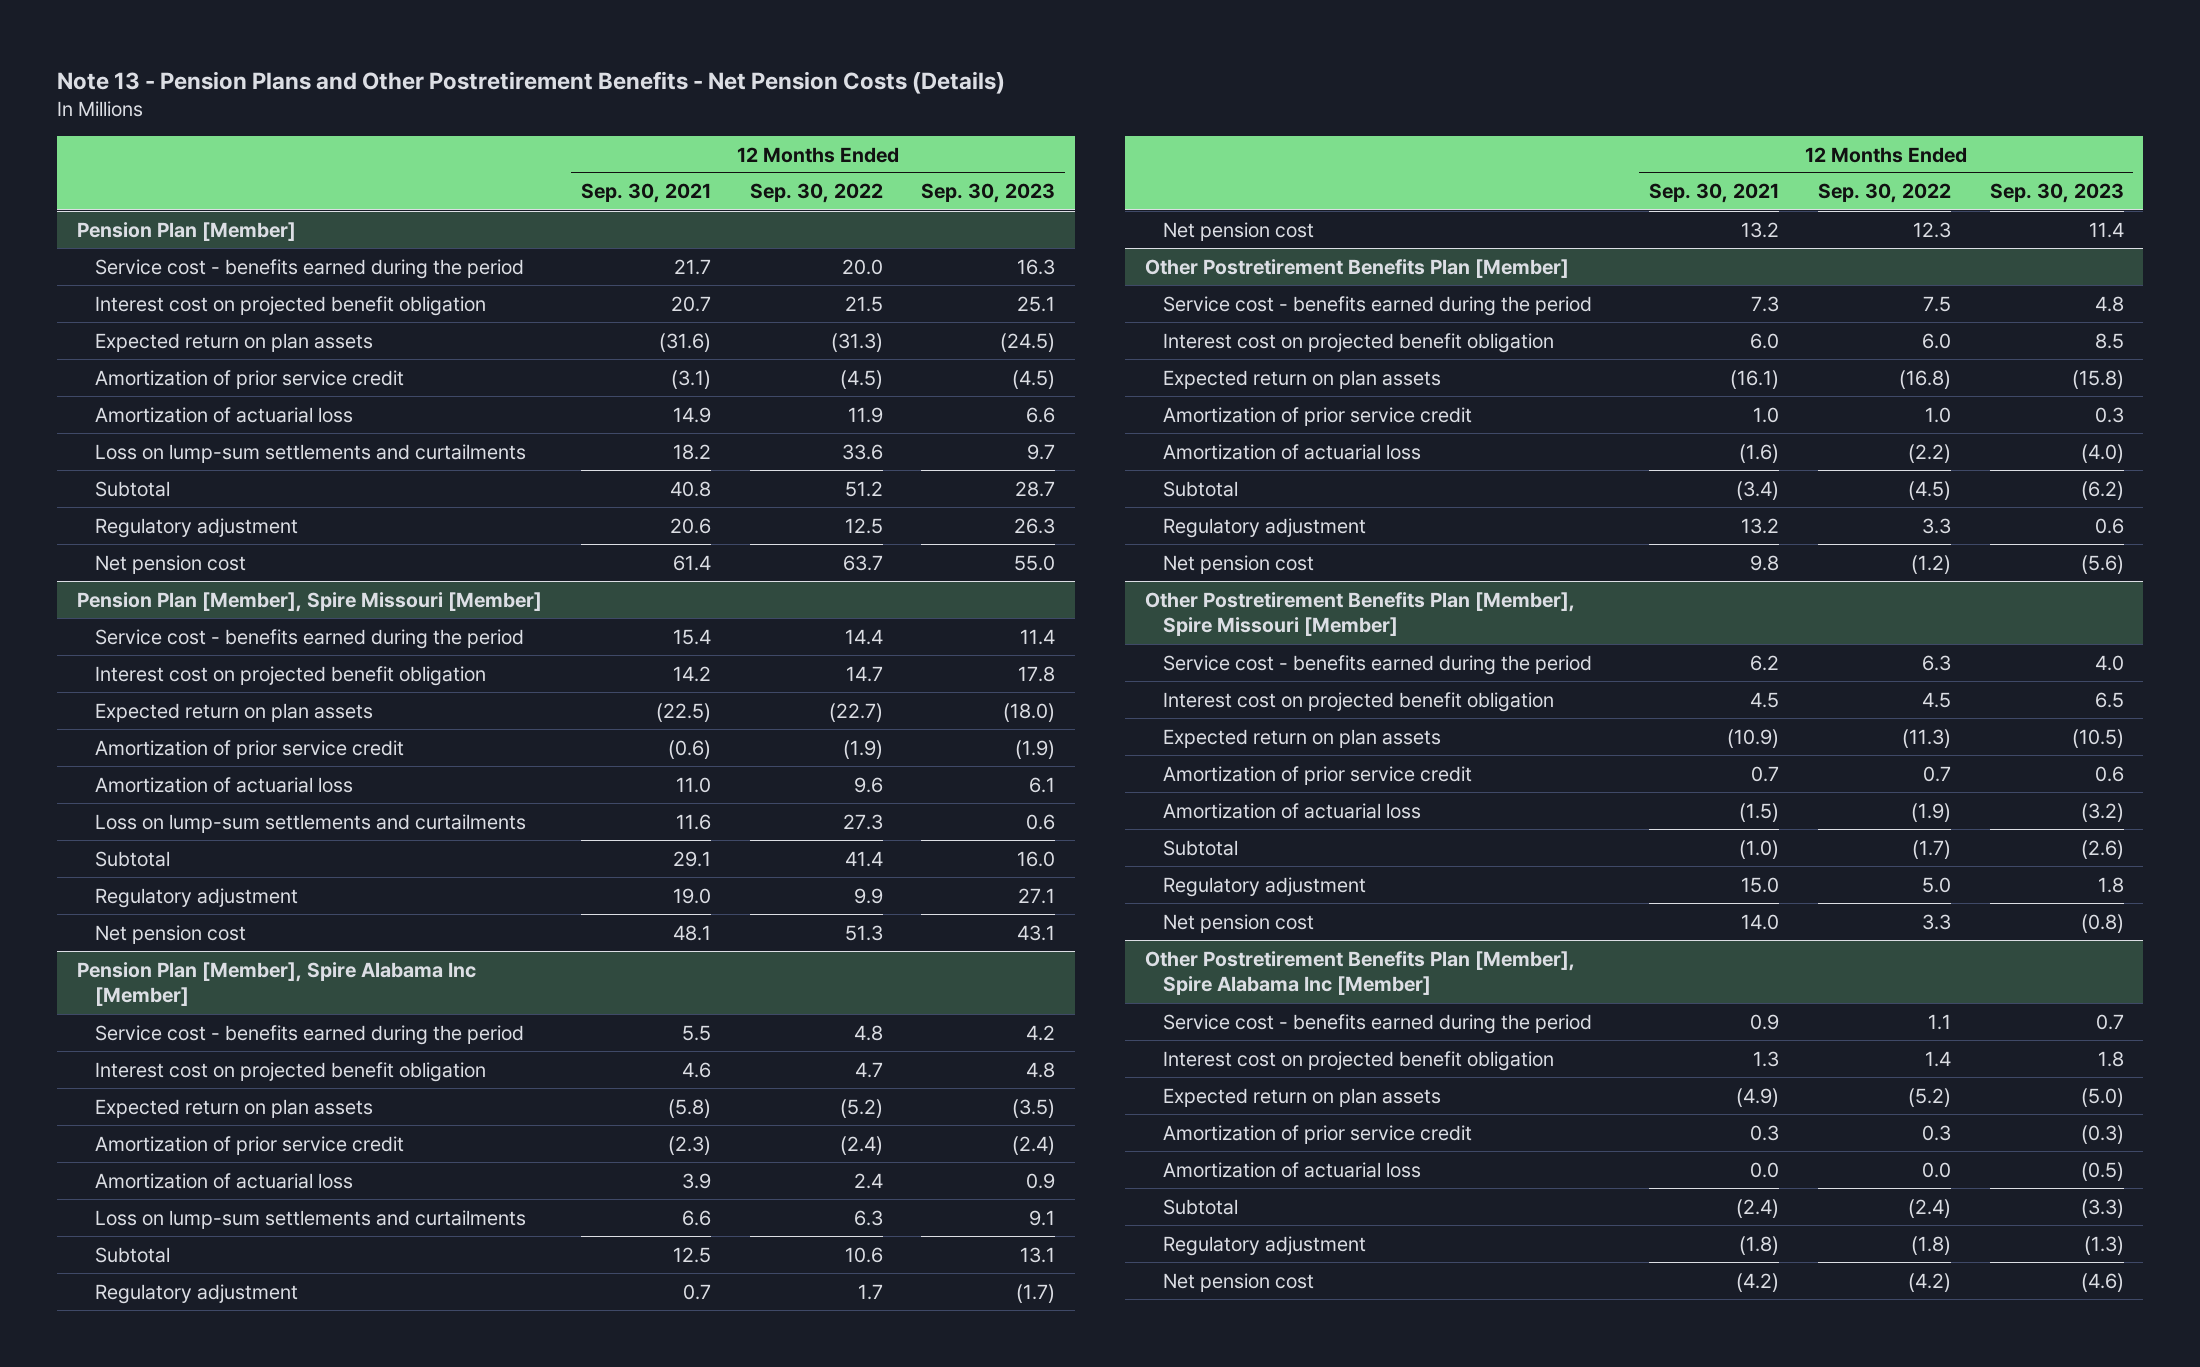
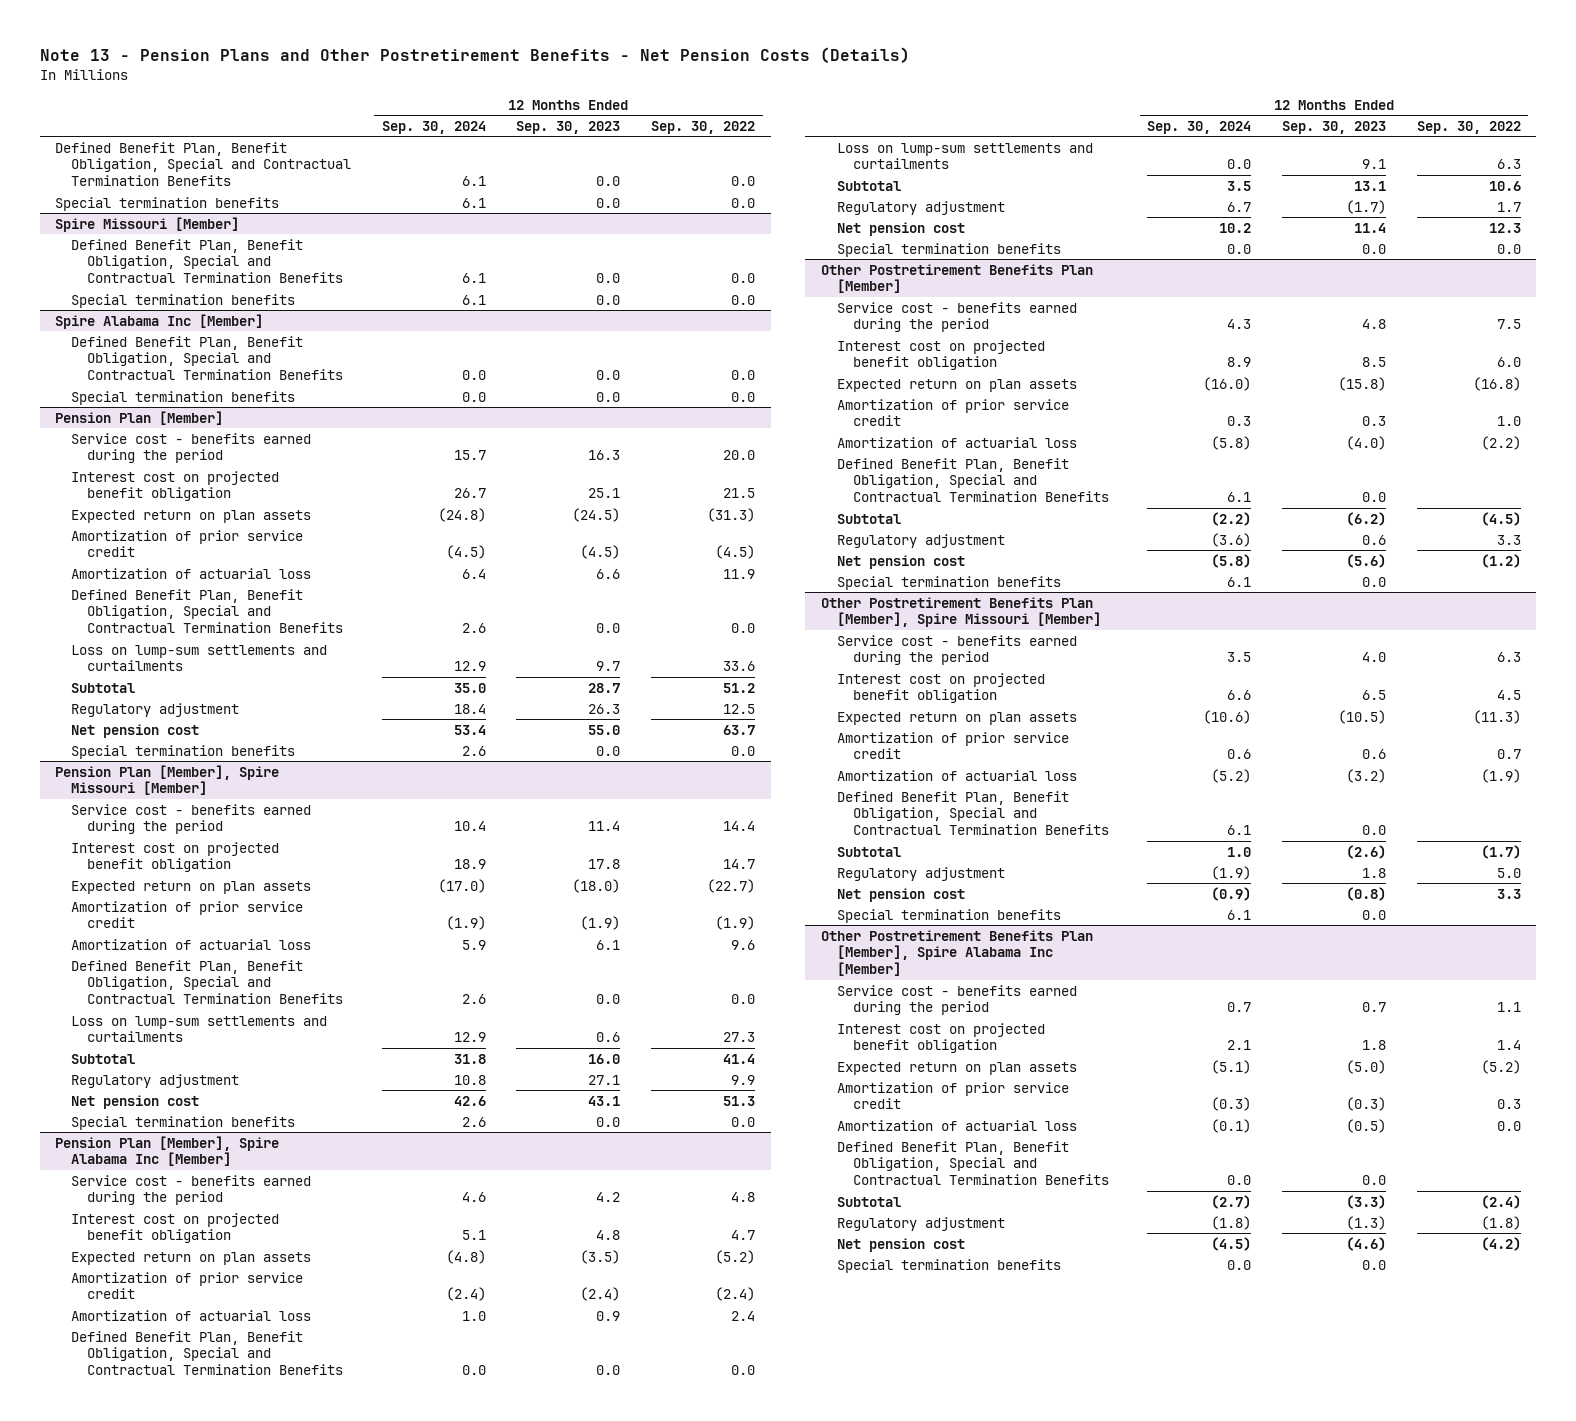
- | 12 Months Ended Sep. 30, 2021 | 12 Months Ended Sep. 30, 2022 | 12 Months Ended Sep. 30, 2023
+ | 12 Months Ended Sep. 30, 2024 | 12 Months Ended Sep. 30, 2023 | 12 Months Ended Sep. 30, 2022
+ Defined Benefit Plan, Benefit Obligation, Special and Contractual Termination Benefits | 6.1 | 0.0 | 0.0
+ Special termination benefits | 6.1 | 0.0 | 0.0
+ Spire Missouri [Member]
+ Defined Benefit Plan, Benefit Obligation, Special and Contractual Termination Benefits | 6.1 | 0.0 | 0.0
+ Special termination benefits | 6.1 | 0.0 | 0.0
+ Spire Alabama Inc [Member]
+ Defined Benefit Plan, Benefit Obligation, Special and Contractual Termination Benefits | 0.0 | 0.0 | 0.0
+ Special termination benefits | 0.0 | 0.0 | 0.0
@ Pension Plan [Member]
+ Defined Benefit Plan, Benefit Obligation, Special and Contractual Termination Benefits | 2.6 | 0.0 | 0.0
+ Special termination benefits | 2.6 | 0.0 | 0.0
@ Pension Plan [Member], Spire Missouri [Member]
+ Defined Benefit Plan, Benefit Obligation, Special and Contractual Termination Benefits | 2.6 | 0.0 | 0.0
+ Special termination benefits | 2.6 | 0.0 | 0.0
@ Pension Plan [Member], Spire Alabama Inc [Member]
+ Defined Benefit Plan, Benefit Obligation, Special and Contractual Termination Benefits | 0.0 | 0.0 | 0.0
+ Special termination benefits | 0.0 | 0.0 | 0.0
@ Other Postretirement Benefits Plan [Member]
+ Defined Benefit Plan, Benefit Obligation, Special and Contractual Termination Benefits | 6.1 | 0.0 |
+ Special termination benefits | 6.1 | 0.0 |
@ Other Postretirement Benefits Plan [Member], Spire Missouri [Member]
+ Defined Benefit Plan, Benefit Obligation, Special and Contractual Termination Benefits | 6.1 | 0.0 |
+ Special termination benefits | 6.1 | 0.0 |
@ Other Postretirement Benefits Plan [Member], Spire Alabama Inc [Member]
+ Defined Benefit Plan, Benefit Obligation, Special and Contractual Termination Benefits | 0.0 | 0.0 |
+ Special termination benefits | 0.0 | 0.0 |

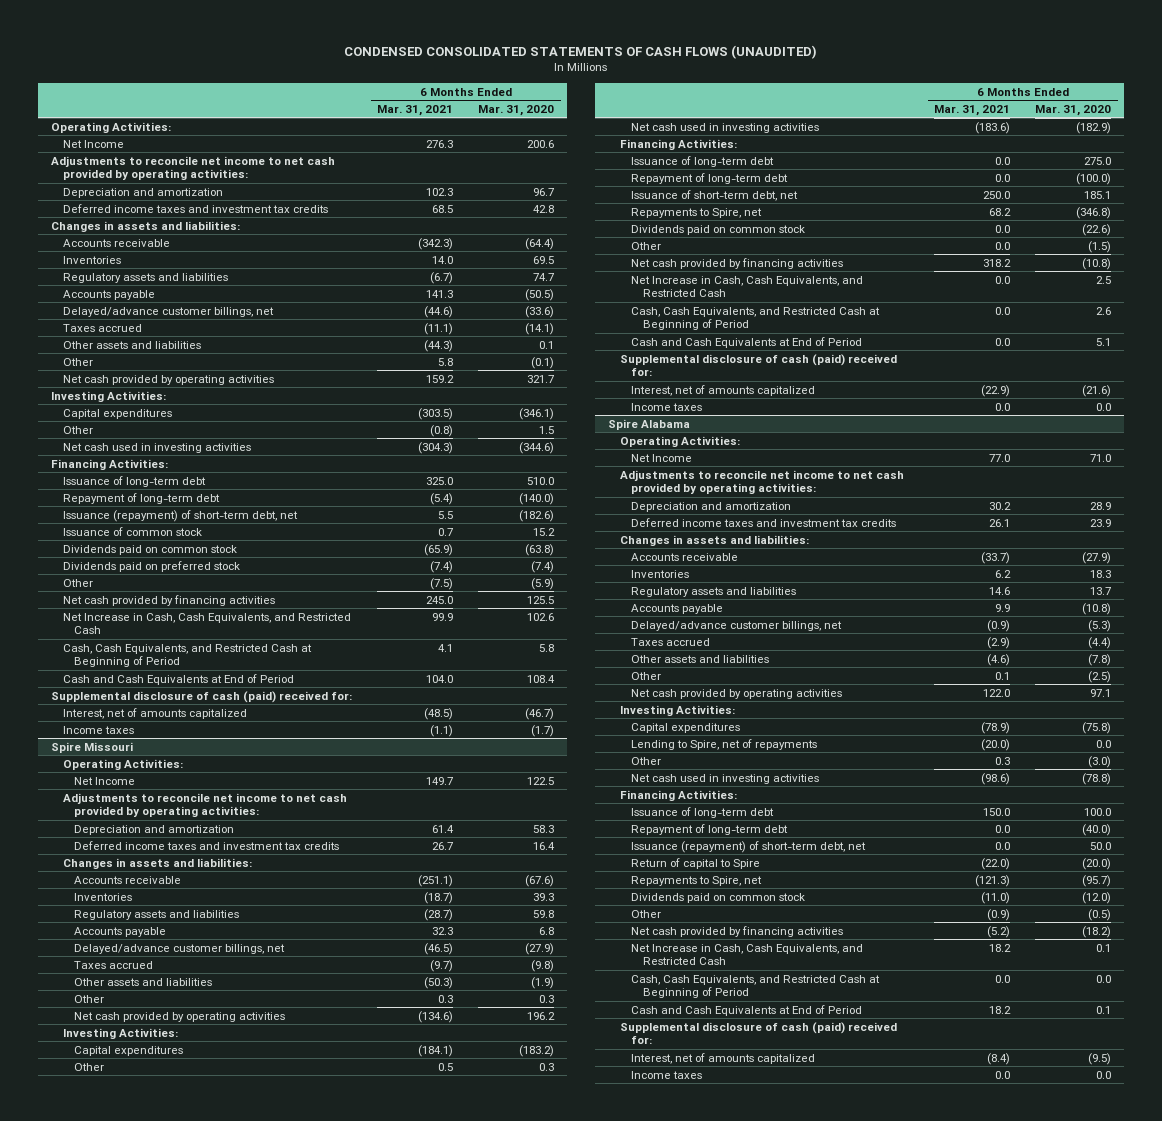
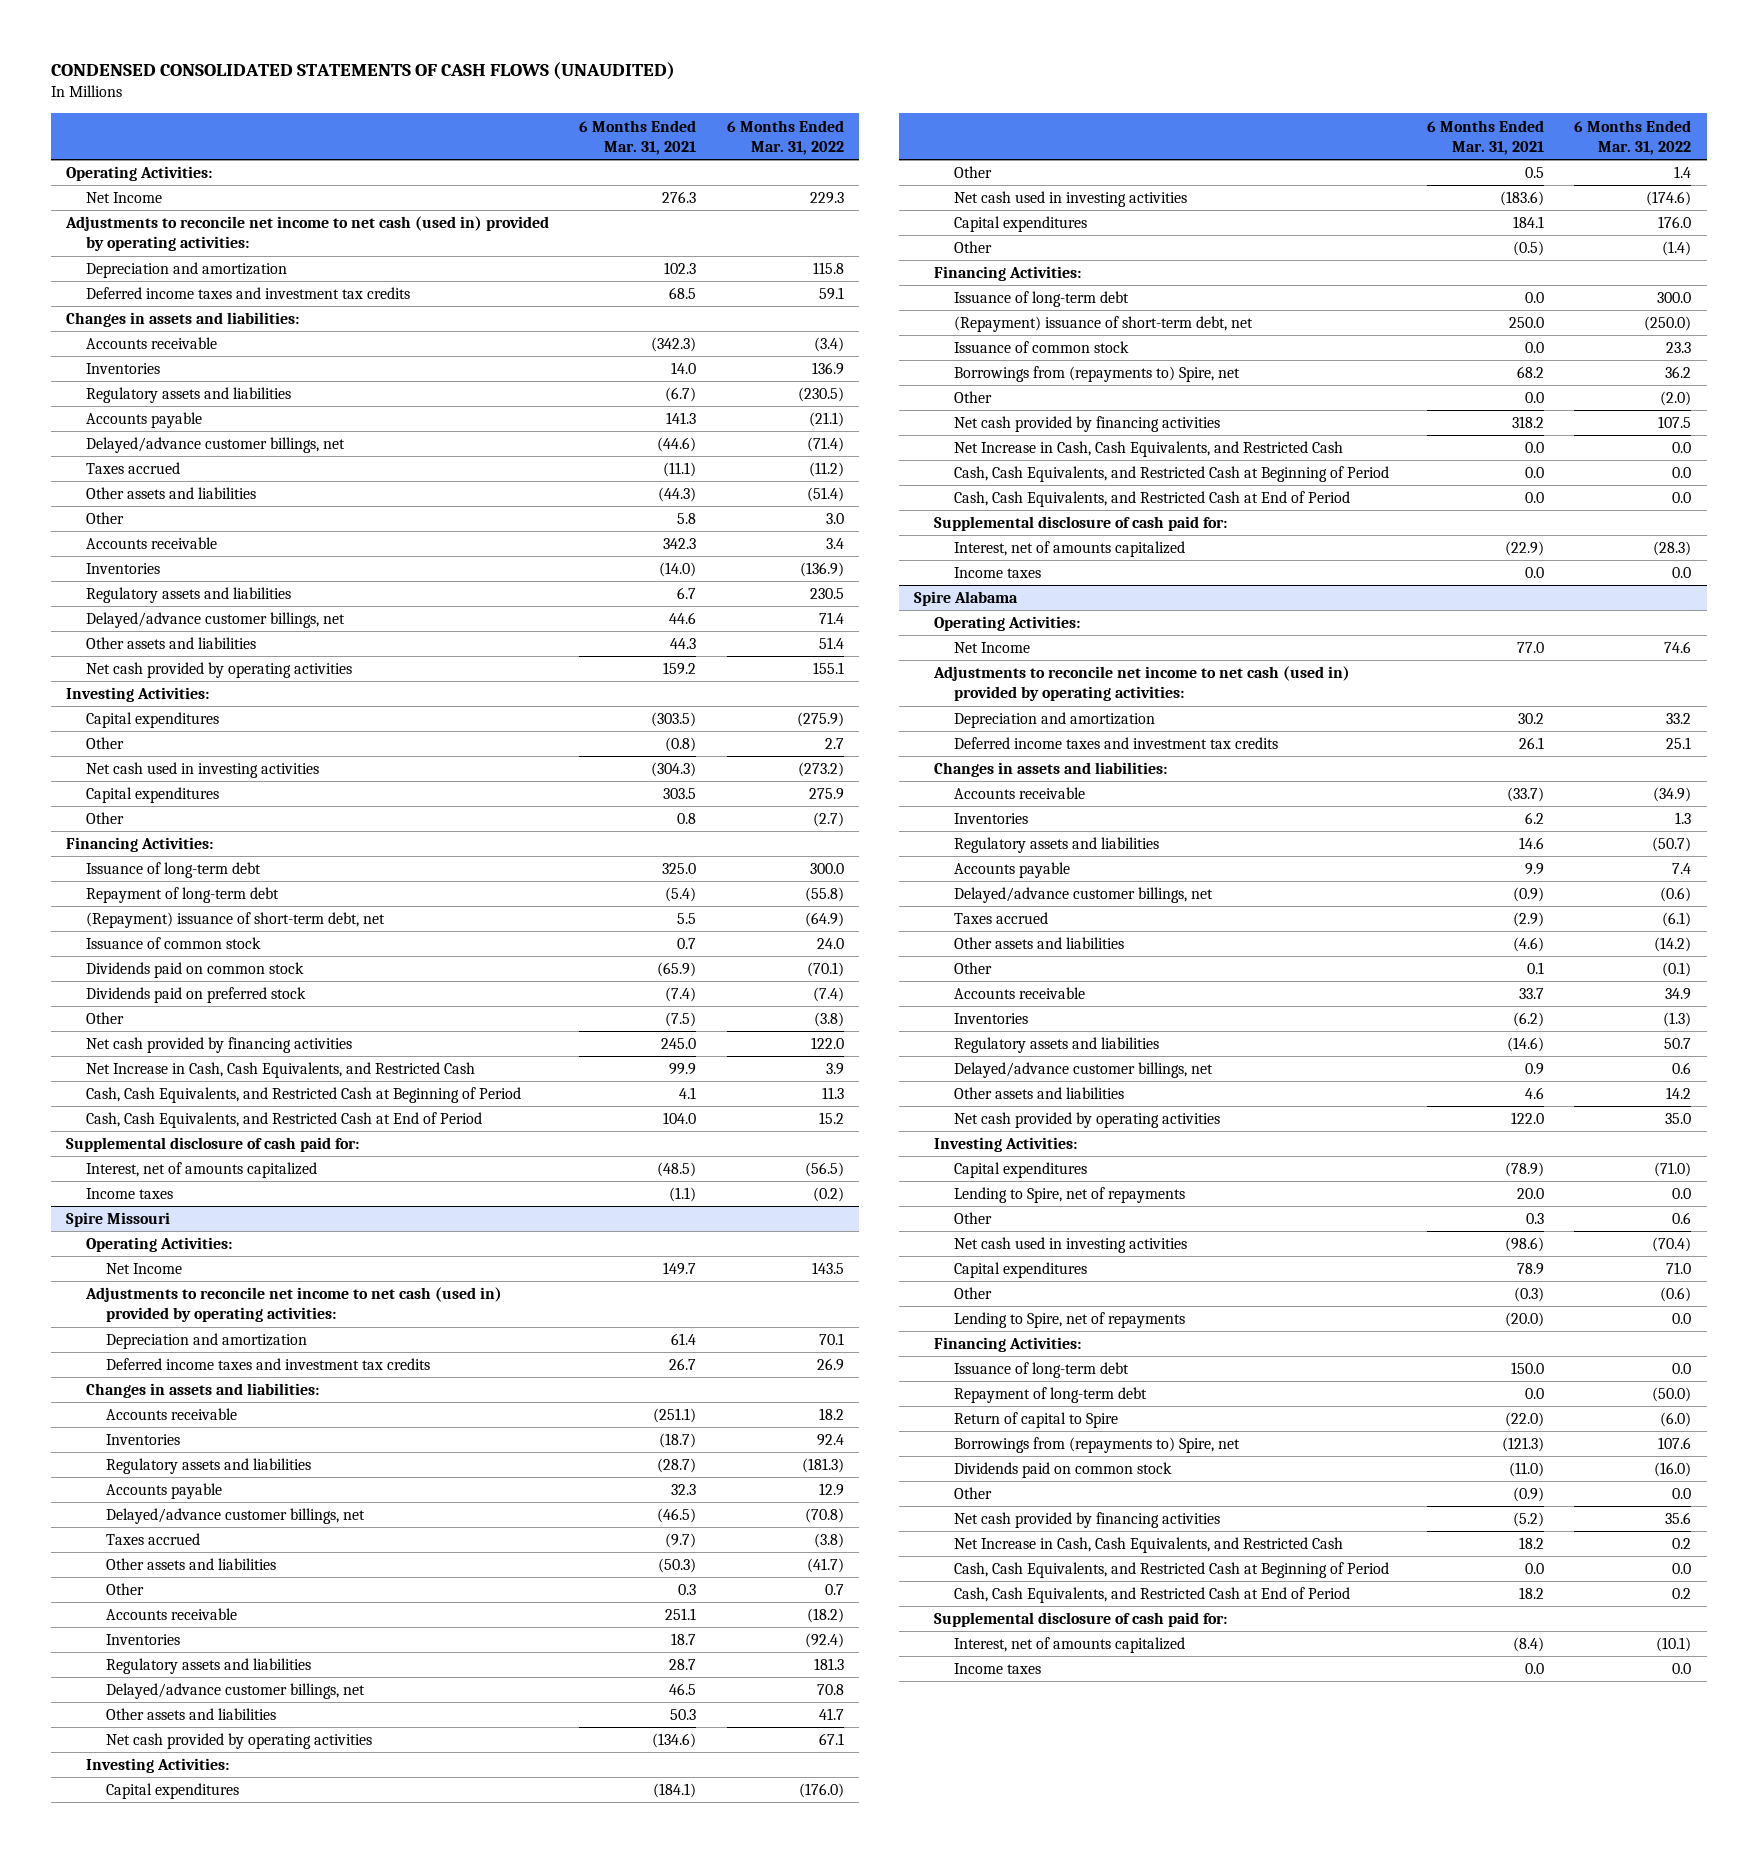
- | 6 Months Ended Mar. 31, 2021 | 6 Months Ended Mar. 31, 2020
+ | 6 Months Ended Mar. 31, 2021 | 6 Months Ended Mar. 31, 2022
- Adjustments to reconcile net income to net cash provided by operating activities:
+ Adjustments to reconcile net income to net cash (used in) provided by operating activities:
+ Accounts receivable | 342.3 | 3.4
+ Inventories | (14.0) | (136.9)
+ Regulatory assets and liabilities | 6.7 | 230.5
+ Delayed/advance customer billings, net | 44.6 | 71.4
+ Other assets and liabilities | 44.3 | 51.4
+ Capital expenditures | 303.5 | 275.9
+ Other | 0.8 | (2.7)
- Issuance (repayment) of short-term debt, net | 5.5 | (182.6)
+ (Repayment) issuance of short-term debt, net | 5.5 | (64.9)
- Cash and Cash Equivalents at End of Period | 104.0 | 108.4
- Supplemental disclosure of cash (paid) received for:
+ Cash, Cash Equivalents, and Restricted Cash at End of Period | 104.0 | 15.2
+ Supplemental disclosure of cash paid for:
@ Spire Missouri
- Adjustments to reconcile net income to net cash provided by operating activities:
+ Adjustments to reconcile net income to net cash (used in) provided by operating activities:
+ Accounts receivable | 251.1 | (18.2)
+ Inventories | 18.7 | (92.4)
+ Regulatory assets and liabilities | 28.7 | 181.3
+ Delayed/advance customer billings, net | 46.5 | 70.8
+ Other assets and liabilities | 50.3 | 41.7
+ Capital expenditures | 184.1 | 176.0
+ Other | (0.5) | (1.4)
- Repayment of long-term debt | 0.0 | (100.0)
- Issuance of short-term debt, net | 250.0 | 185.1
- Repayments to Spire, net | 68.2 | (346.8)
- Dividends paid on common stock | 0.0 | (22.6)
+ (Repayment) issuance of short-term debt, net | 250.0 | (250.0)
+ Issuance of common stock | 0.0 | 23.3
+ Borrowings from (repayments to) Spire, net | 68.2 | 36.2
- Cash and Cash Equivalents at End of Period | 0.0 | 5.1
- Supplemental disclosure of cash (paid) received for:
+ Cash, Cash Equivalents, and Restricted Cash at End of Period | 0.0 | 0.0
+ Supplemental disclosure of cash paid for:
@ Spire Alabama
- Adjustments to reconcile net income to net cash provided by operating activities:
+ Adjustments to reconcile net income to net cash (used in) provided by operating activities:
+ Accounts receivable | 33.7 | 34.9
+ Inventories | (6.2) | (1.3)
+ Regulatory assets and liabilities | (14.6) | 50.7
+ Delayed/advance customer billings, net | 0.9 | 0.6
+ Other assets and liabilities | 4.6 | 14.2
+ Lending to Spire, net of repayments | 20.0 | 0.0
+ Capital expenditures | 78.9 | 71.0
+ Other | (0.3) | (0.6)
moved down: Lending to Spire, net of repayments | (20.0) | 0.0
- Issuance (repayment) of short-term debt, net | 0.0 | 50.0
- Repayments to Spire, net | (121.3) | (95.7)
+ Borrowings from (repayments to) Spire, net | (121.3) | 107.6
- Cash and Cash Equivalents at End of Period | 18.2 | 0.1
- Supplemental disclosure of cash (paid) received for:
+ Cash, Cash Equivalents, and Restricted Cash at End of Period | 18.2 | 0.2
+ Supplemental disclosure of cash paid for:

